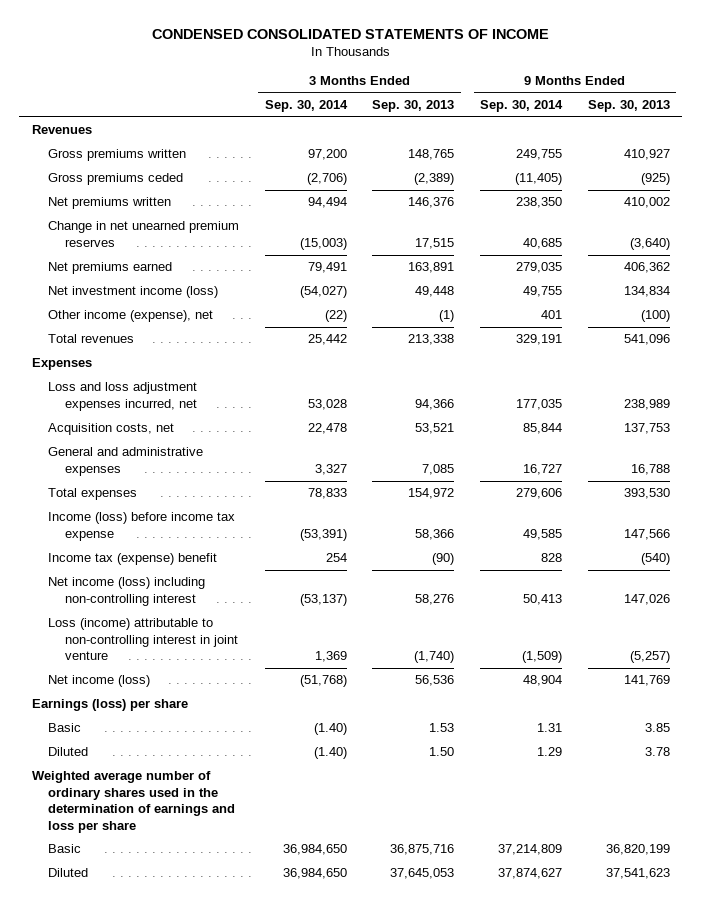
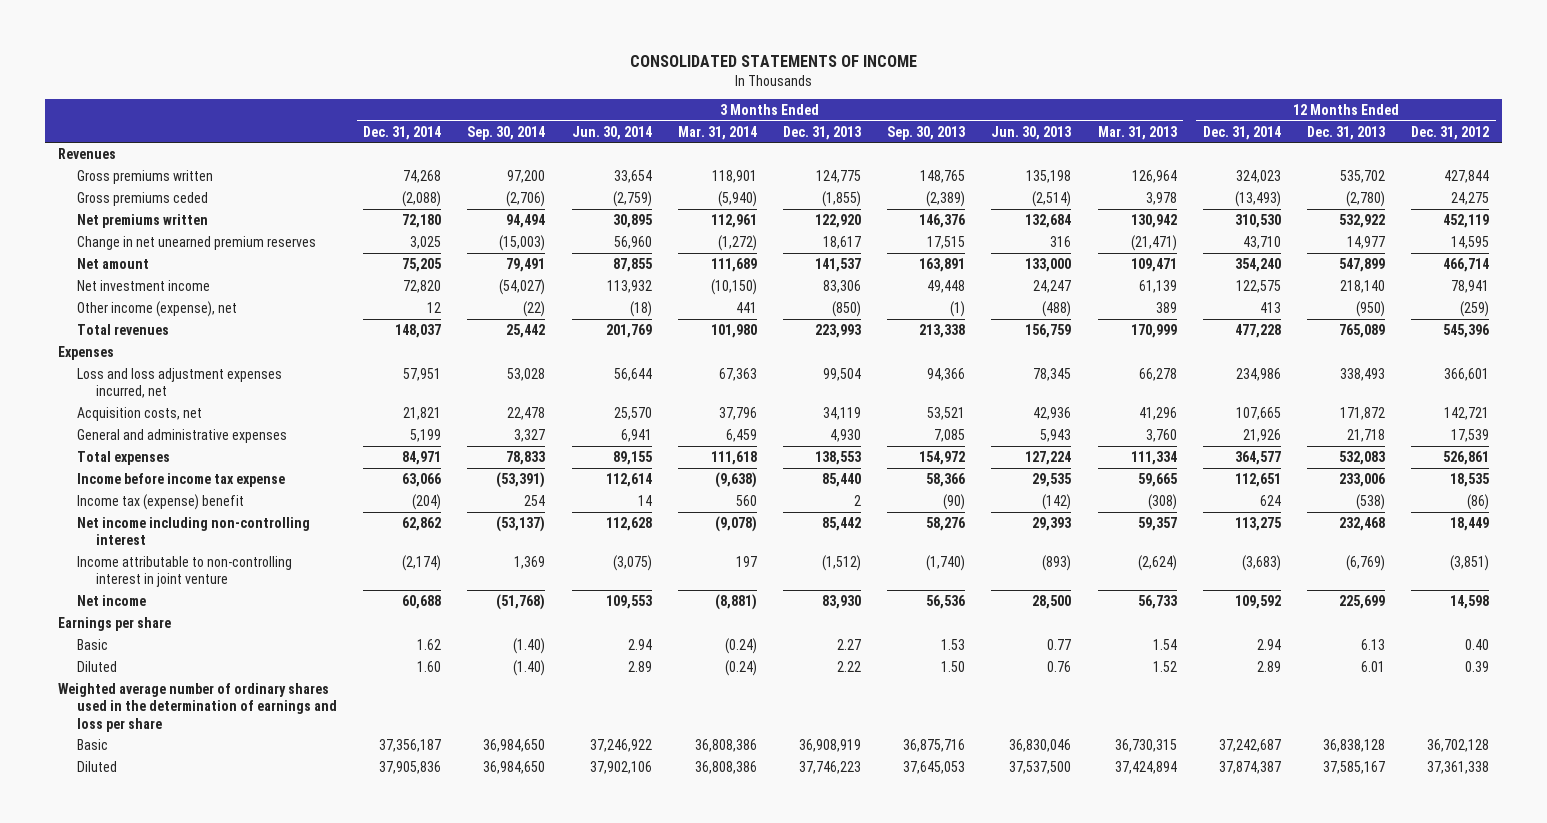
- CONDENSED CONSOLIDATED STATEMENTS OF INCOME
+ CONSOLIDATED STATEMENTS OF INCOME
- | 3 Months Ended Sep. 30, 2014 | 3 Months Ended Sep. 30, 2013 | 9 Months Ended Sep. 30, 2014 | 9 Months Ended Sep. 30, 2013
+ | 3 Months Ended Dec. 31, 2014 | 3 Months Ended Sep. 30, 2014 | 3 Months Ended Jun. 30, 2014 | 3 Months Ended Mar. 31, 2014 | 3 Months Ended Dec. 31, 2013 | 3 Months Ended Sep. 30, 2013 | 3 Months Ended Jun. 30, 2013 | 3 Months Ended Mar. 31, 2013 | 12 Months Ended Dec. 31, 2014 | 12 Months Ended Dec. 31, 2013 | 12 Months Ended Dec. 31, 2012
- Net premiums earned | 79,491 | 163,891 | 279,035 | 406,362
- Net investment income (loss) | (54,027) | 49,448 | 49,755 | 134,834
+ Net amount | 75,205 | 79,491 | 87,855 | 111,689 | 141,537 | 163,891 | 133,000 | 109,471 | 354,240 | 547,899 | 466,714
+ Net investment income | 72,820 | (54,027) | 113,932 | (10,150) | 83,306 | 49,448 | 24,247 | 61,139 | 122,575 | 218,140 | 78,941
- Income (loss) before income tax expense | (53,391) | 58,366 | 49,585 | 147,566
+ Income before income tax expense | 63,066 | (53,391) | 112,614 | (9,638) | 85,440 | 58,366 | 29,535 | 59,665 | 112,651 | 233,006 | 18,535
- Net income (loss) including non-controlling interest | (53,137) | 58,276 | 50,413 | 147,026
- Loss (income) attributable to non-controlling interest in joint venture | 1,369 | (1,740) | (1,509) | (5,257)
- Net income (loss) | (51,768) | 56,536 | 48,904 | 141,769
- Earnings (loss) per share
+ Net income including non-controlling interest | 62,862 | (53,137) | 112,628 | (9,078) | 85,442 | 58,276 | 29,393 | 59,357 | 113,275 | 232,468 | 18,449
+ Income attributable to non-controlling interest in joint venture | (2,174) | 1,369 | (3,075) | 197 | (1,512) | (1,740) | (893) | (2,624) | (3,683) | (6,769) | (3,851)
+ Net income | 60,688 | (51,768) | 109,553 | (8,881) | 83,930 | 56,536 | 28,500 | 56,733 | 109,592 | 225,699 | 14,598
+ Earnings per share

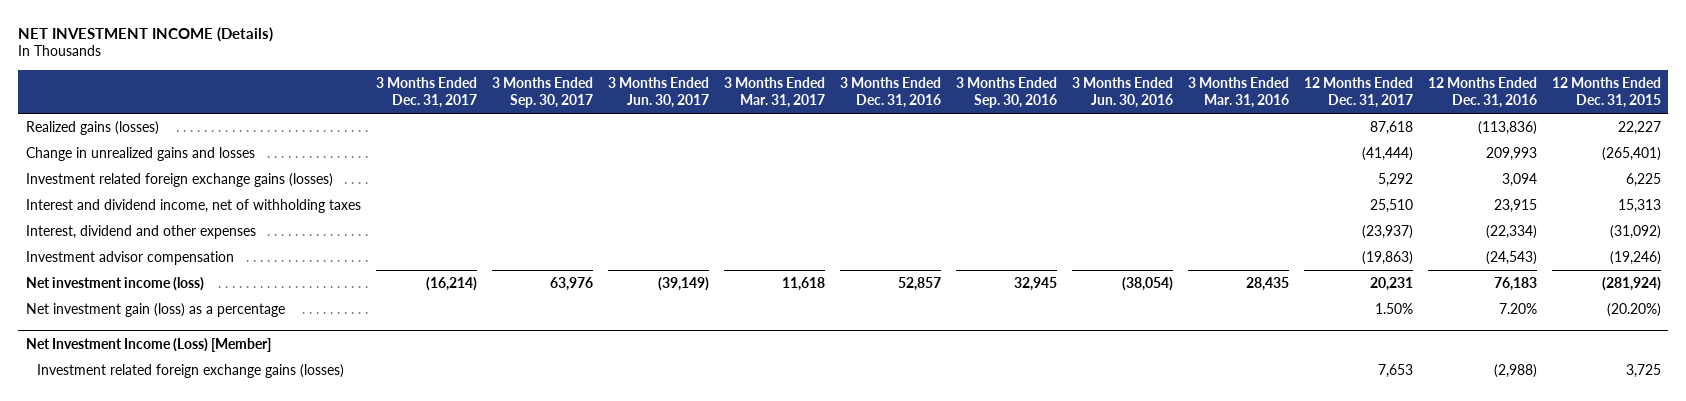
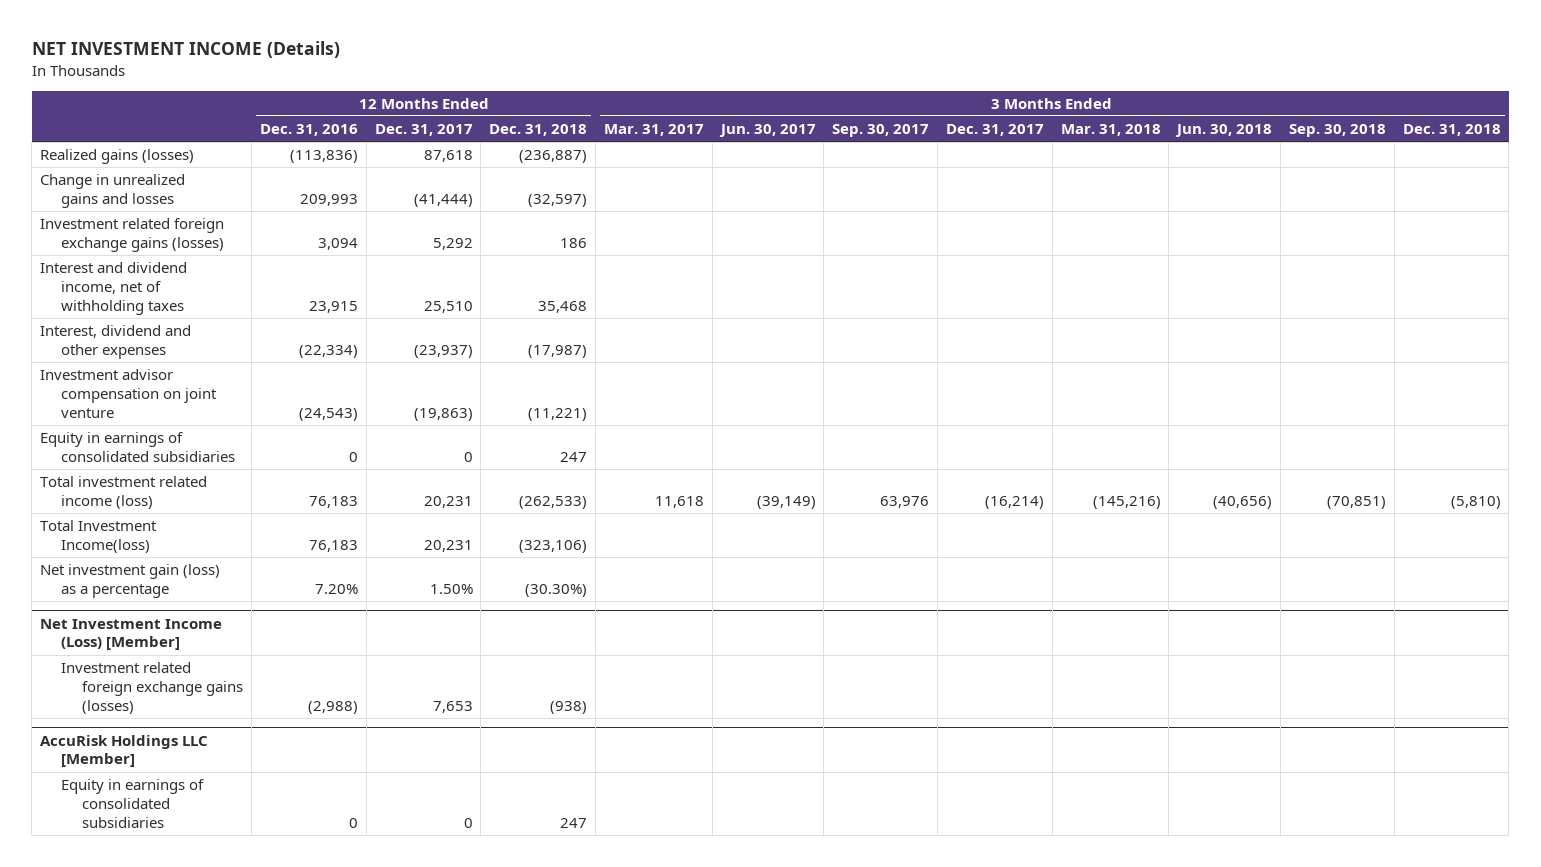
- | 3 Months Ended Dec. 31, 2017 | 3 Months Ended Sep. 30, 2017 | 3 Months Ended Jun. 30, 2017 | 3 Months Ended Mar. 31, 2017 | 3 Months Ended Dec. 31, 2016 | 3 Months Ended Sep. 30, 2016 | 3 Months Ended Jun. 30, 2016 | 3 Months Ended Mar. 31, 2016 | 12 Months Ended Dec. 31, 2017 | 12 Months Ended Dec. 31, 2016 | 12 Months Ended Dec. 31, 2015
+ | 12 Months Ended Dec. 31, 2016 | 12 Months Ended Dec. 31, 2017 | 12 Months Ended Dec. 31, 2018 | 3 Months Ended Mar. 31, 2017 | 3 Months Ended Jun. 30, 2017 | 3 Months Ended Sep. 30, 2017 | 3 Months Ended Dec. 31, 2017 | 3 Months Ended Mar. 31, 2018 | 3 Months Ended Jun. 30, 2018 | 3 Months Ended Sep. 30, 2018 | 3 Months Ended Dec. 31, 2018
- Investment advisor compensation | | | | | | | | | (19,863) | (24,543) | (19,246)
- Net investment income (loss) | (16,214) | 63,976 | (39,149) | 11,618 | 52,857 | 32,945 | (38,054) | 28,435 | 20,231 | 76,183 | (281,924)
+ Investment advisor compensation on joint venture | (24,543) | (19,863) | (11,221) | | | | | | | |
+ Equity in earnings of consolidated subsidiaries | 0 | 0 | 247 | | | | | | | |
+ Total investment related income (loss) | 76,183 | 20,231 | (262,533) | 11,618 | (39,149) | 63,976 | (16,214) | (145,216) | (40,656) | (70,851) | (5,810)
+ Total Investment Income(loss) | 76,183 | 20,231 | (323,106) | | | | | | | |
+ AccuRisk Holdings LLC [Member]
+ Equity in earnings of consolidated subsidiaries | 0 | 0 | 247 | | | | | | | |

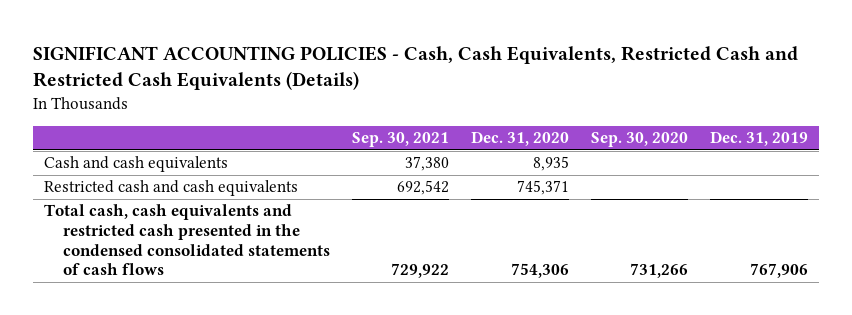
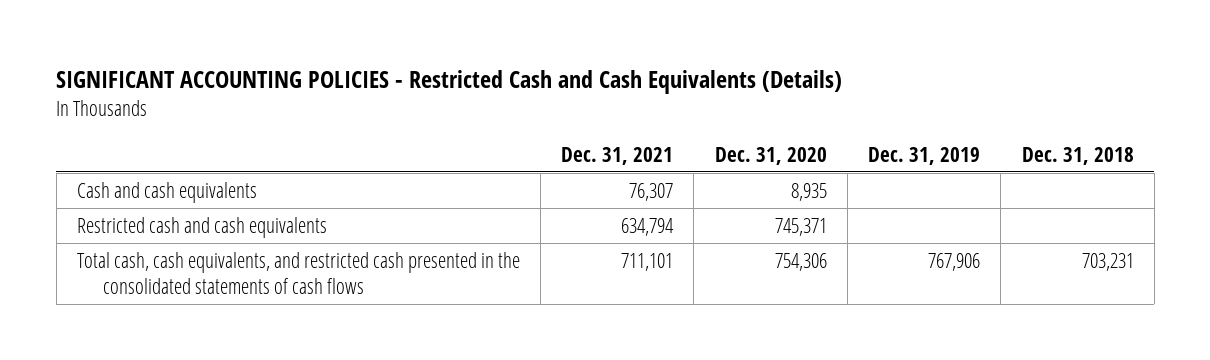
- SIGNIFICANT ACCOUNTING POLICIES - Cash, Cash Equivalents, Restricted Cash and Restricted Cash Equivalents (Details)
+ SIGNIFICANT ACCOUNTING POLICIES - Restricted Cash and Cash Equivalents (Details)
- | Sep. 30, 2021 | Dec. 31, 2020 | Sep. 30, 2020 | Dec. 31, 2019
+ | Dec. 31, 2021 | Dec. 31, 2020 | Dec. 31, 2019 | Dec. 31, 2018
- Total cash, cash equivalents and restricted cash presented in the condensed consolidated statements of cash flows | 729,922 | 754,306 | 731,266 | 767,906
+ Total cash, cash equivalents, and restricted cash presented in the consolidated statements of cash flows | 711,101 | 754,306 | 767,906 | 703,231

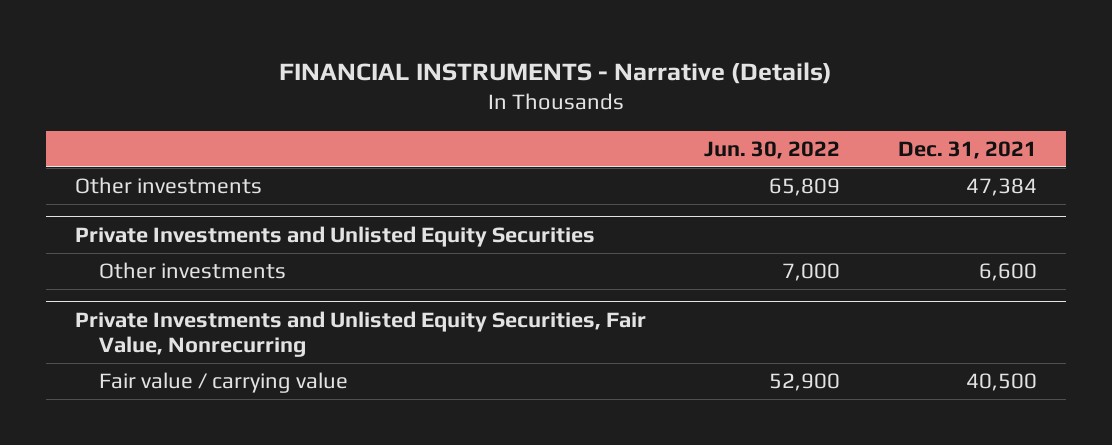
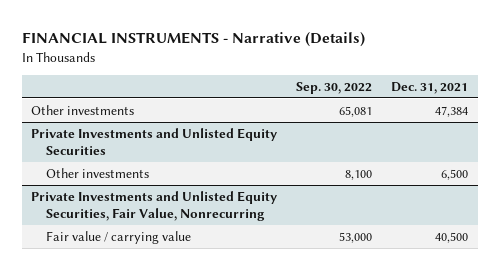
- | Jun. 30, 2022 | Dec. 31, 2021
+ | Sep. 30, 2022 | Dec. 31, 2021
@ Private Investments and Unlisted Equity Securities
- Other investments | 7,000 | 6,600
+ Other investments | 8,100 | 6,500

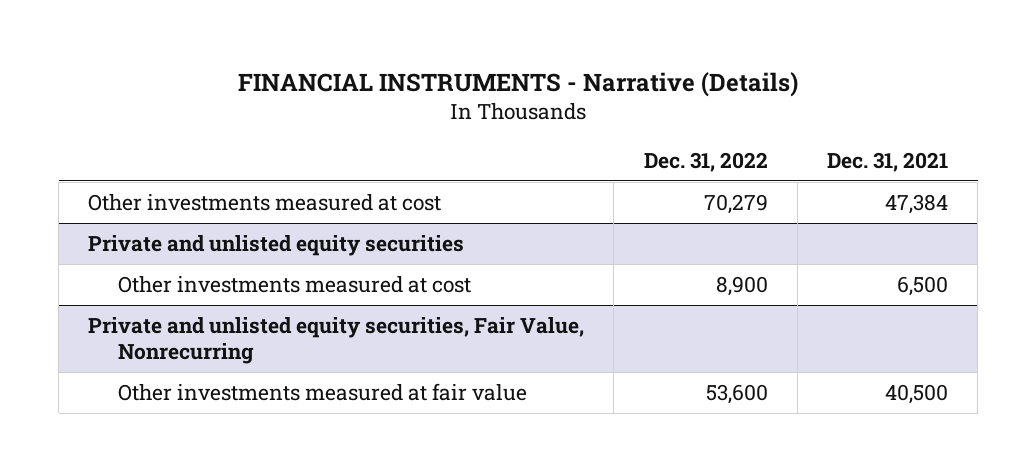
- | Sep. 30, 2022 | Dec. 31, 2021
+ | Dec. 31, 2022 | Dec. 31, 2021
- Other investments | 65,081 | 47,384
- Private Investments and Unlisted Equity Securities
- Other investments | 8,100 | 6,500
- Private Investments and Unlisted Equity Securities, Fair Value, Nonrecurring
- Fair value / carrying value | 53,000 | 40,500
+ Other investments measured at cost | 70,279 | 47,384
+ Private and unlisted equity securities
+ Other investments measured at cost | 8,900 | 6,500
+ Private and unlisted equity securities, Fair Value, Nonrecurring
+ Other investments measured at fair value | 53,600 | 40,500

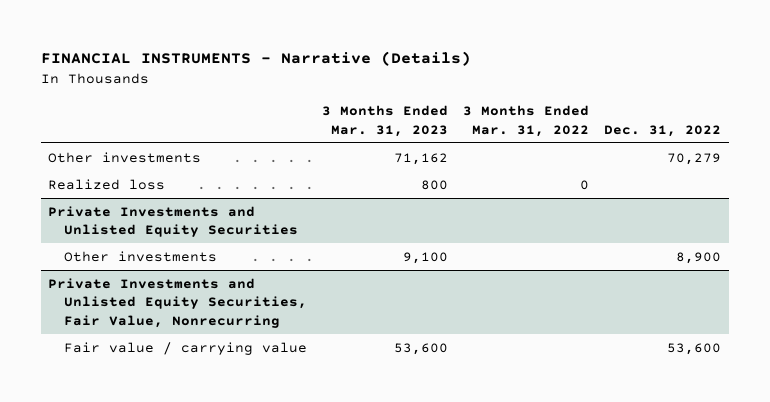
- | Dec. 31, 2022 | Dec. 31, 2021
+ | 3 Months Ended Mar. 31, 2023 | 3 Months Ended Mar. 31, 2022 | Dec. 31, 2022
- Other investments measured at cost | 70,279 | 47,384
- Private and unlisted equity securities
- Other investments measured at cost | 8,900 | 6,500
- Private and unlisted equity securities, Fair Value, Nonrecurring
- Other investments measured at fair value | 53,600 | 40,500
+ Other investments | 71,162 | | 70,279
+ Realized loss | 800 | 0 |
+ Private Investments and Unlisted Equity Securities
+ Other investments | 9,100 | | 8,900
+ Private Investments and Unlisted Equity Securities, Fair Value, Nonrecurring
+ Fair value / carrying value | 53,600 | | 53,600

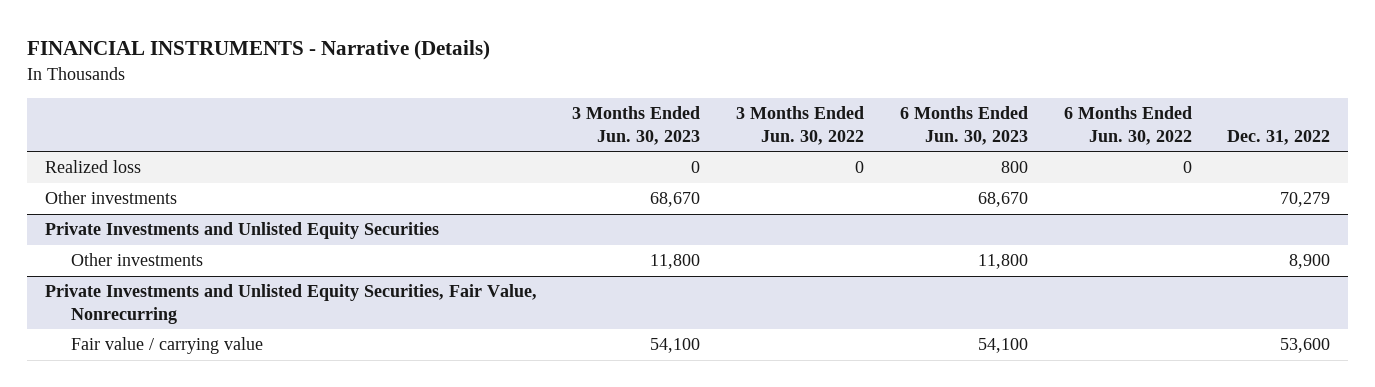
- | 3 Months Ended Mar. 31, 2023 | 3 Months Ended Mar. 31, 2022 | Dec. 31, 2022
+ | 3 Months Ended Jun. 30, 2023 | 3 Months Ended Jun. 30, 2022 | 6 Months Ended Jun. 30, 2023 | 6 Months Ended Jun. 30, 2022 | Dec. 31, 2022
moved down: Other investments | 68,670 | | 68,670 | | 70,279

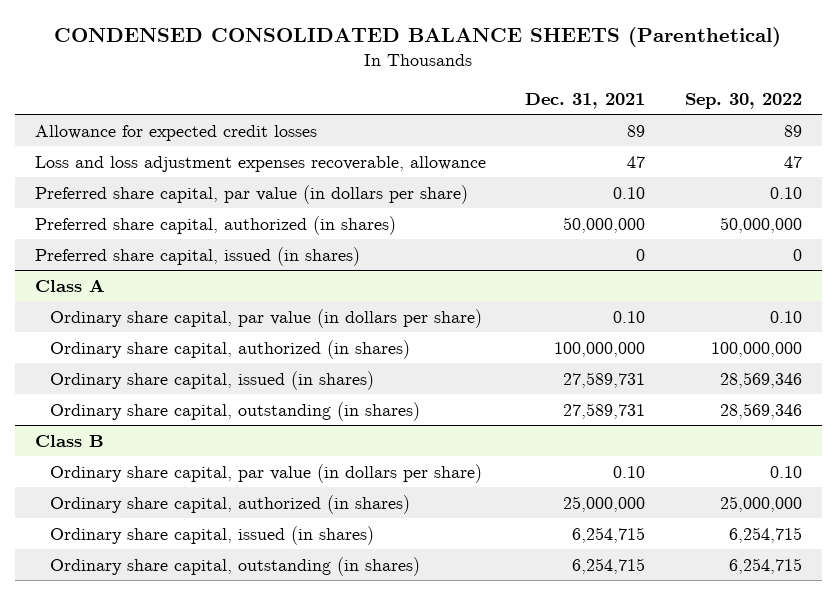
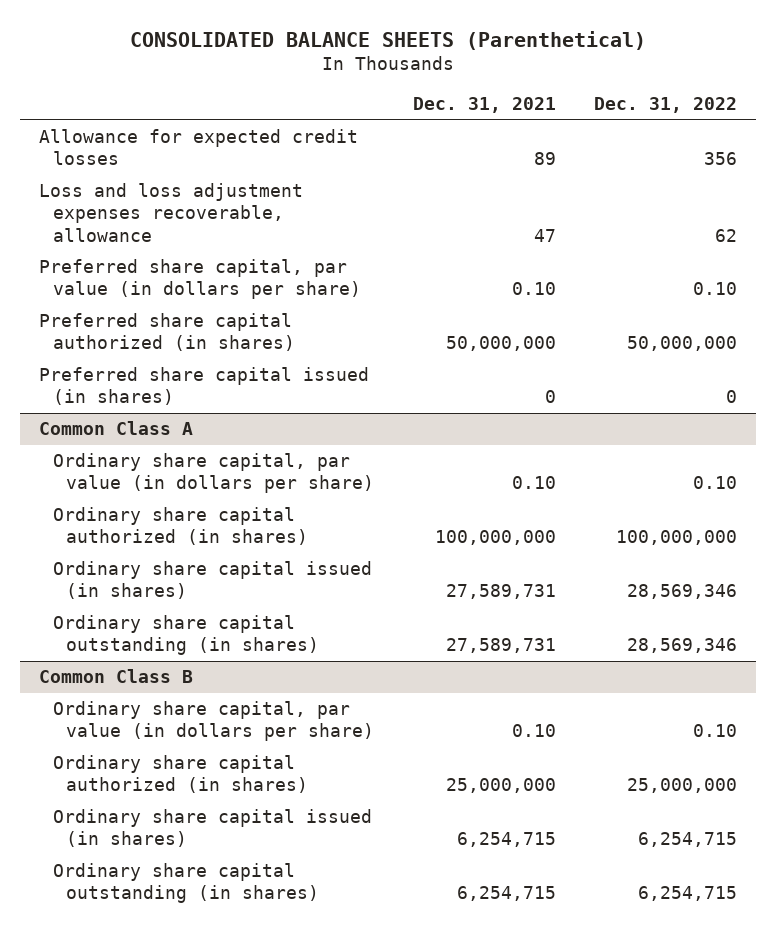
- CONDENSED CONSOLIDATED BALANCE SHEETS (Parenthetical)
+ CONSOLIDATED BALANCE SHEETS (Parenthetical)
- | Dec. 31, 2021 | Sep. 30, 2022
+ | Dec. 31, 2021 | Dec. 31, 2022
- Preferred share capital, authorized (in shares) | 50,000,000 | 50,000,000
- Preferred share capital, issued (in shares) | 0 | 0
- Class A
+ Preferred share capital authorized (in shares) | 50,000,000 | 50,000,000
+ Preferred share capital issued (in shares) | 0 | 0
+ Common Class A
- Ordinary share capital, authorized (in shares) | 100,000,000 | 100,000,000
- Ordinary share capital, issued (in shares) | 27,589,731 | 28,569,346
- Ordinary share capital, outstanding (in shares) | 27,589,731 | 28,569,346
- Class B
+ Ordinary share capital authorized (in shares) | 100,000,000 | 100,000,000
+ Ordinary share capital issued (in shares) | 27,589,731 | 28,569,346
+ Ordinary share capital outstanding (in shares) | 27,589,731 | 28,569,346
+ Common Class B
- Ordinary share capital, authorized (in shares) | 25,000,000 | 25,000,000
- Ordinary share capital, issued (in shares) | 6,254,715 | 6,254,715
- Ordinary share capital, outstanding (in shares) | 6,254,715 | 6,254,715
+ Ordinary share capital authorized (in shares) | 25,000,000 | 25,000,000
+ Ordinary share capital issued (in shares) | 6,254,715 | 6,254,715
+ Ordinary share capital outstanding (in shares) | 6,254,715 | 6,254,715

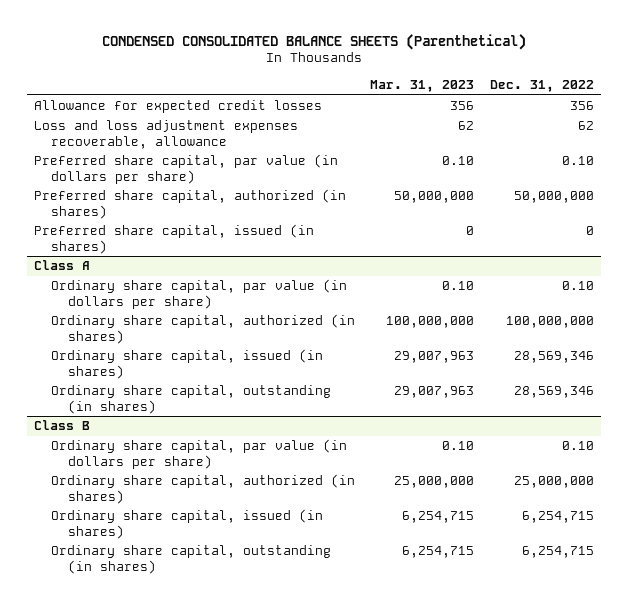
- CONSOLIDATED BALANCE SHEETS (Parenthetical)
+ CONDENSED CONSOLIDATED BALANCE SHEETS (Parenthetical)
- | Dec. 31, 2021 | Dec. 31, 2022
+ | Mar. 31, 2023 | Dec. 31, 2022
- Preferred share capital authorized (in shares) | 50,000,000 | 50,000,000
- Preferred share capital issued (in shares) | 0 | 0
- Common Class A
+ Preferred share capital, authorized (in shares) | 50,000,000 | 50,000,000
+ Preferred share capital, issued (in shares) | 0 | 0
+ Class A
- Ordinary share capital authorized (in shares) | 100,000,000 | 100,000,000
- Ordinary share capital issued (in shares) | 27,589,731 | 28,569,346
- Ordinary share capital outstanding (in shares) | 27,589,731 | 28,569,346
- Common Class B
+ Ordinary share capital, authorized (in shares) | 100,000,000 | 100,000,000
+ Ordinary share capital, issued (in shares) | 29,007,963 | 28,569,346
+ Ordinary share capital, outstanding (in shares) | 29,007,963 | 28,569,346
+ Class B
- Ordinary share capital authorized (in shares) | 25,000,000 | 25,000,000
- Ordinary share capital issued (in shares) | 6,254,715 | 6,254,715
- Ordinary share capital outstanding (in shares) | 6,254,715 | 6,254,715
+ Ordinary share capital, authorized (in shares) | 25,000,000 | 25,000,000
+ Ordinary share capital, issued (in shares) | 6,254,715 | 6,254,715
+ Ordinary share capital, outstanding (in shares) | 6,254,715 | 6,254,715

